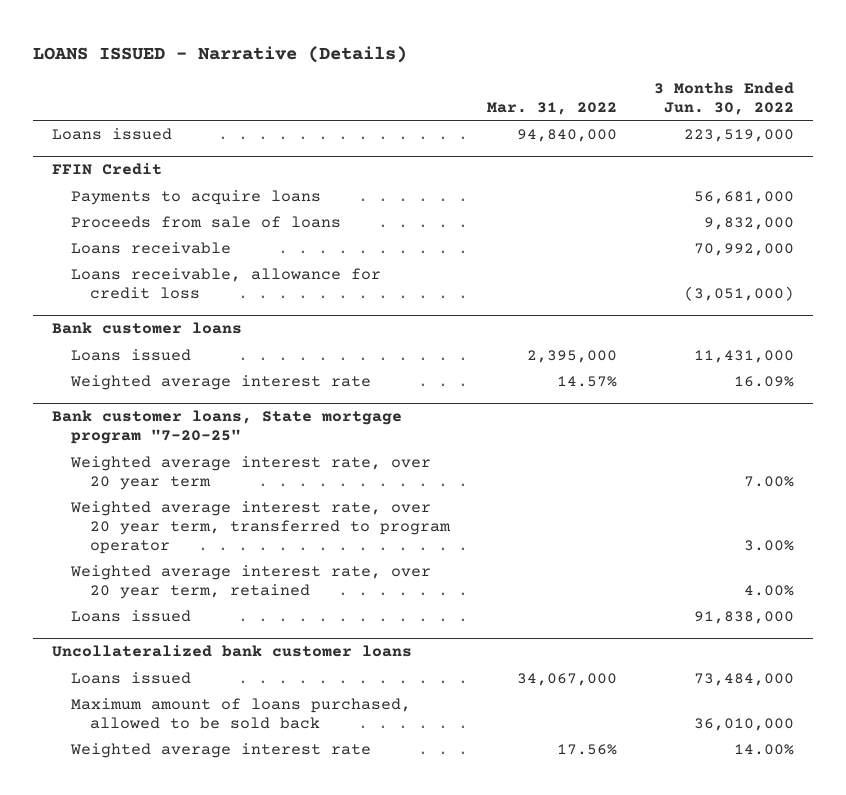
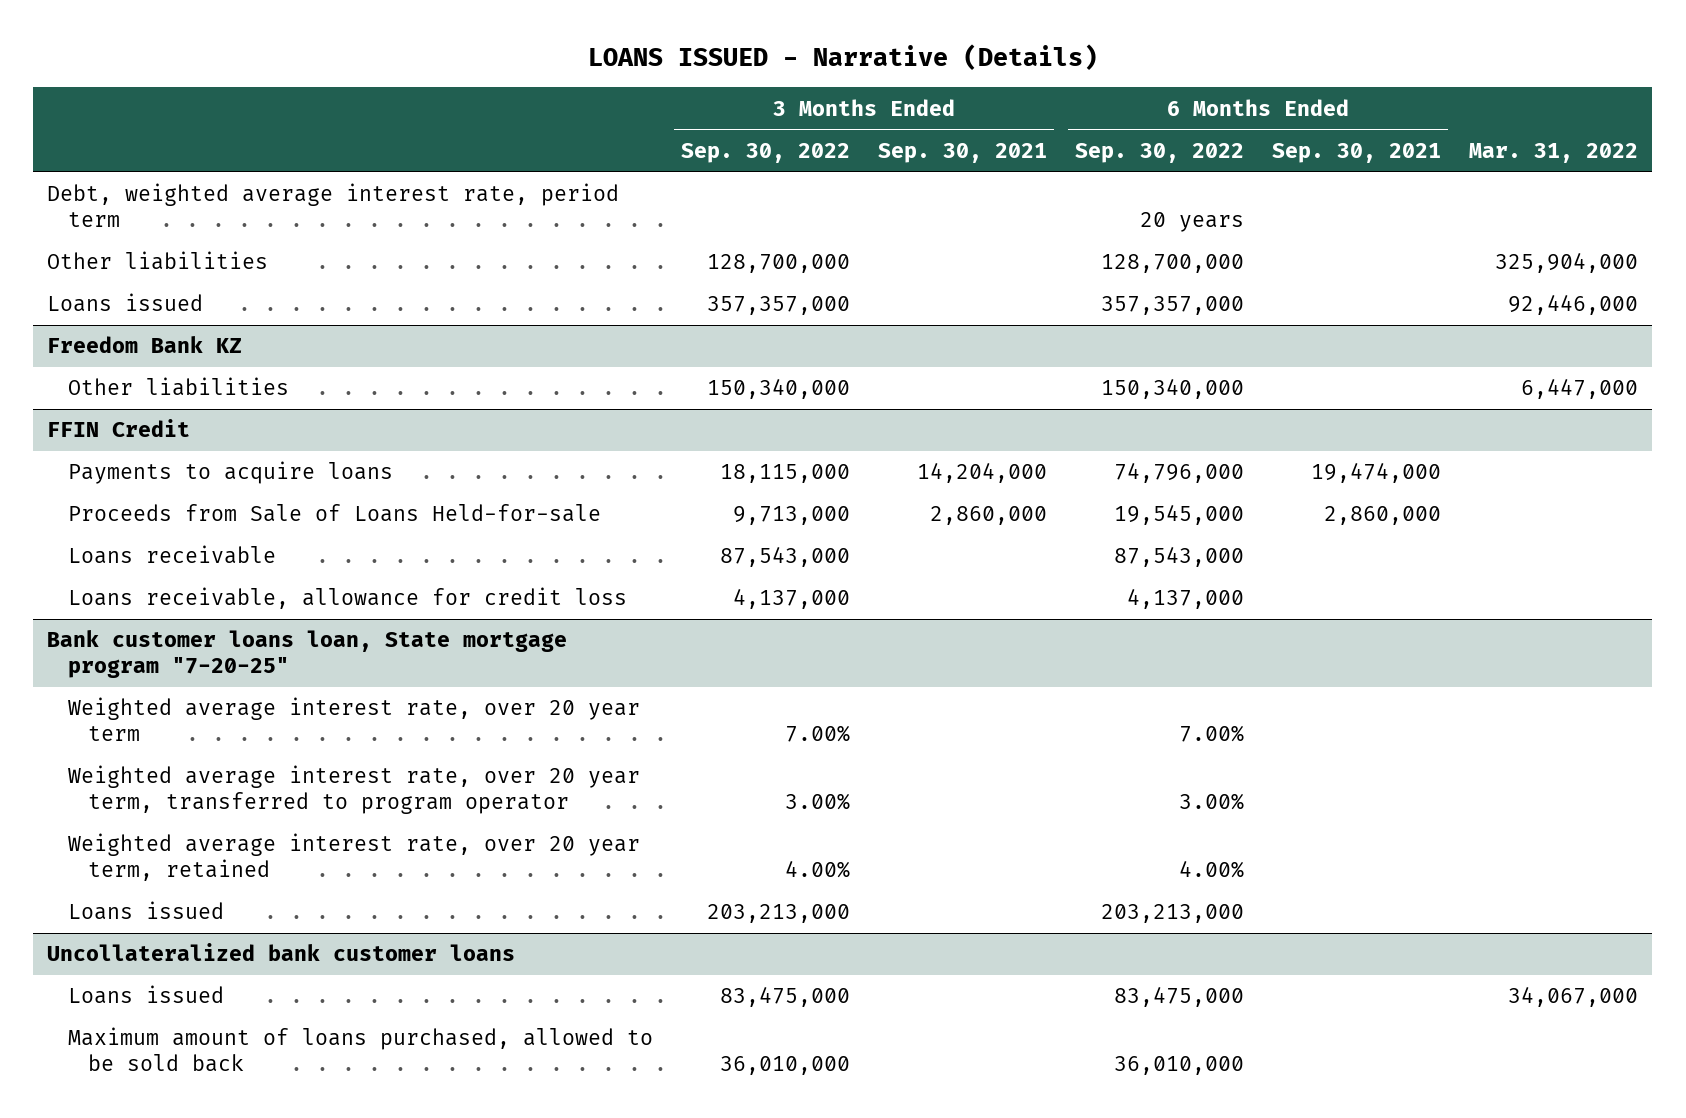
- | Mar. 31, 2022 | 3 Months Ended Jun. 30, 2022
+ | 3 Months Ended Sep. 30, 2022 | 3 Months Ended Sep. 30, 2021 | 6 Months Ended Sep. 30, 2022 | 6 Months Ended Sep. 30, 2021 | Mar. 31, 2022
- Loans issued | 94,840,000 | 223,519,000
+ Debt, weighted average interest rate, period term | | | 20 years | |
+ Other liabilities | 128,700,000 | | 128,700,000 | | 325,904,000
+ Loans issued | 357,357,000 | | 357,357,000 | | 92,446,000
+ Freedom Bank KZ
+ Other liabilities | 150,340,000 | | 150,340,000 | | 6,447,000
@ FFIN Credit
- Proceeds from sale of loans | | 9,832,000
+ Proceeds from Sale of Loans Held-for-sale | 9,713,000 | 2,860,000 | 19,545,000 | 2,860,000 |
- Bank customer loans
- Loans issued | 2,395,000 | 11,431,000
- Weighted average interest rate | 14.57% | 16.09%
- Bank customer loans, State mortgage program "7-20-25"
+ Bank customer loans loan, State mortgage program "7-20-25"
@ Uncollateralized bank customer loans
- Weighted average interest rate | 17.56% | 14.00%

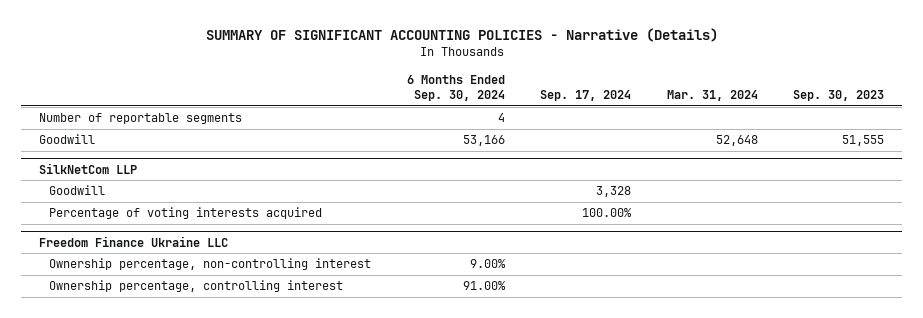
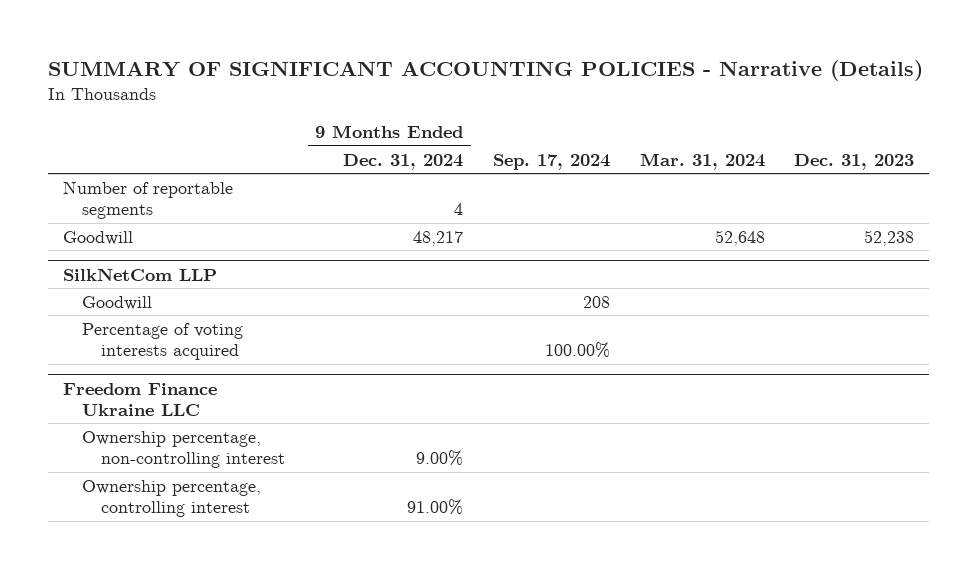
- | 6 Months Ended Sep. 30, 2024 | Sep. 17, 2024 | Mar. 31, 2024 | Sep. 30, 2023
+ | 9 Months Ended Dec. 31, 2024 | Sep. 17, 2024 | Mar. 31, 2024 | Dec. 31, 2023
@ SilkNetCom LLP
- Goodwill | | 3,328 | |
+ Goodwill | | 208 | |

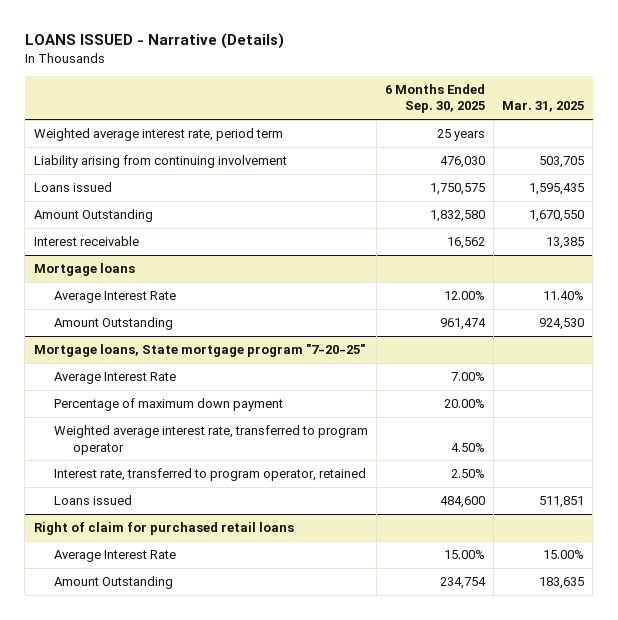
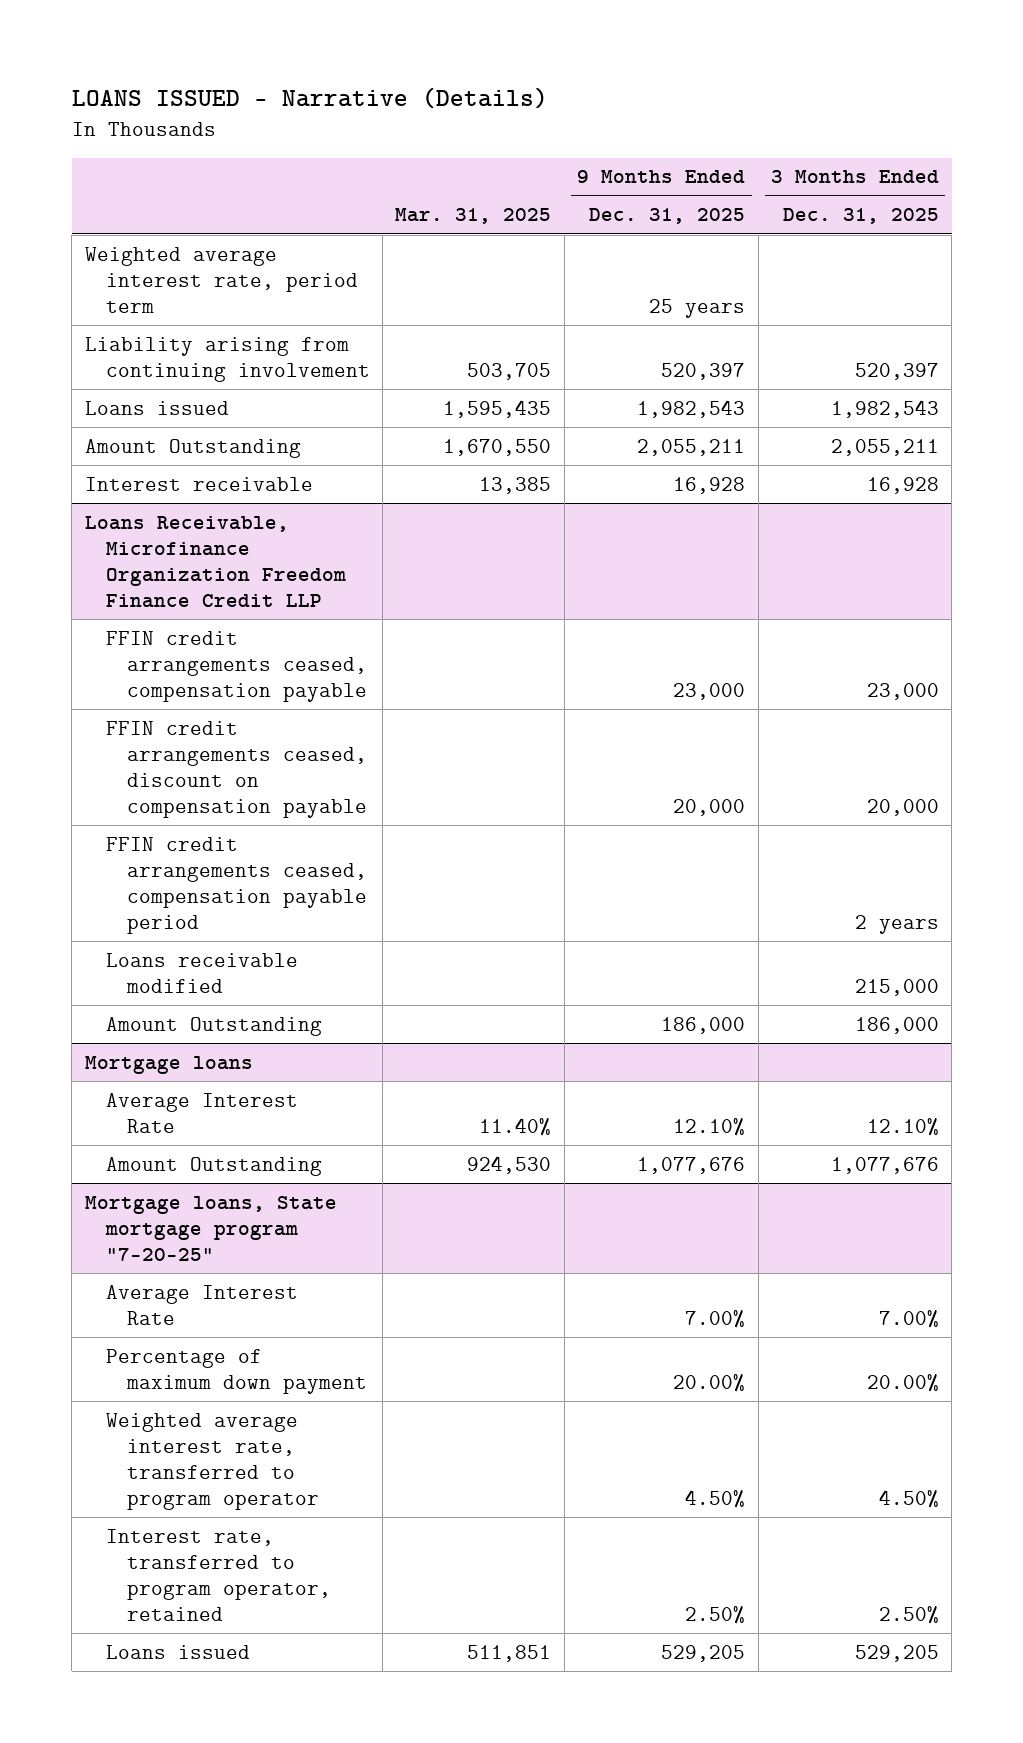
- | 6 Months Ended Sep. 30, 2025 | Mar. 31, 2025
+ | Mar. 31, 2025 | 9 Months Ended Dec. 31, 2025 | 3 Months Ended Dec. 31, 2025
+ Loans Receivable, Microfinance Organization Freedom Finance Credit LLP
+ FFIN credit arrangements ceased, compensation payable | | 23,000 | 23,000
+ FFIN credit arrangements ceased, discount on compensation payable | | 20,000 | 20,000
+ FFIN credit arrangements ceased, compensation payable period | | | 2 years
+ Loans receivable modified | | | 215,000
+ Amount Outstanding | | 186,000 | 186,000
- Right of claim for purchased retail loans
- Average Interest Rate | 15.00% | 15.00%
- Amount Outstanding | 234,754 | 183,635

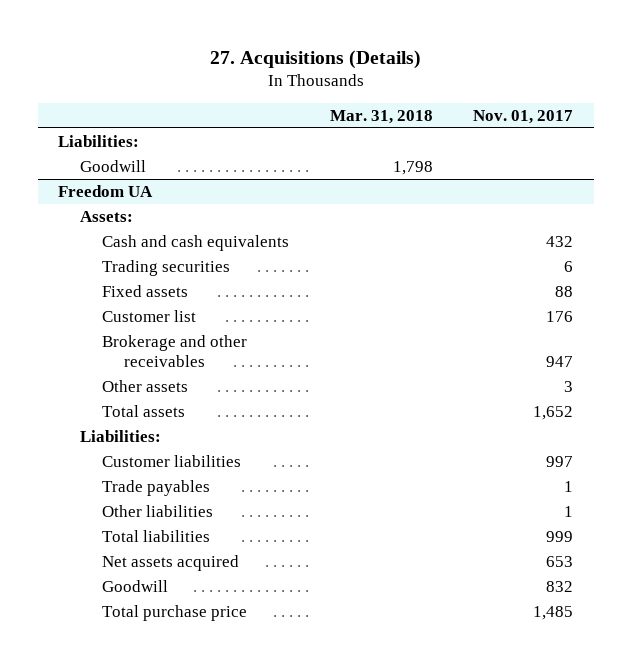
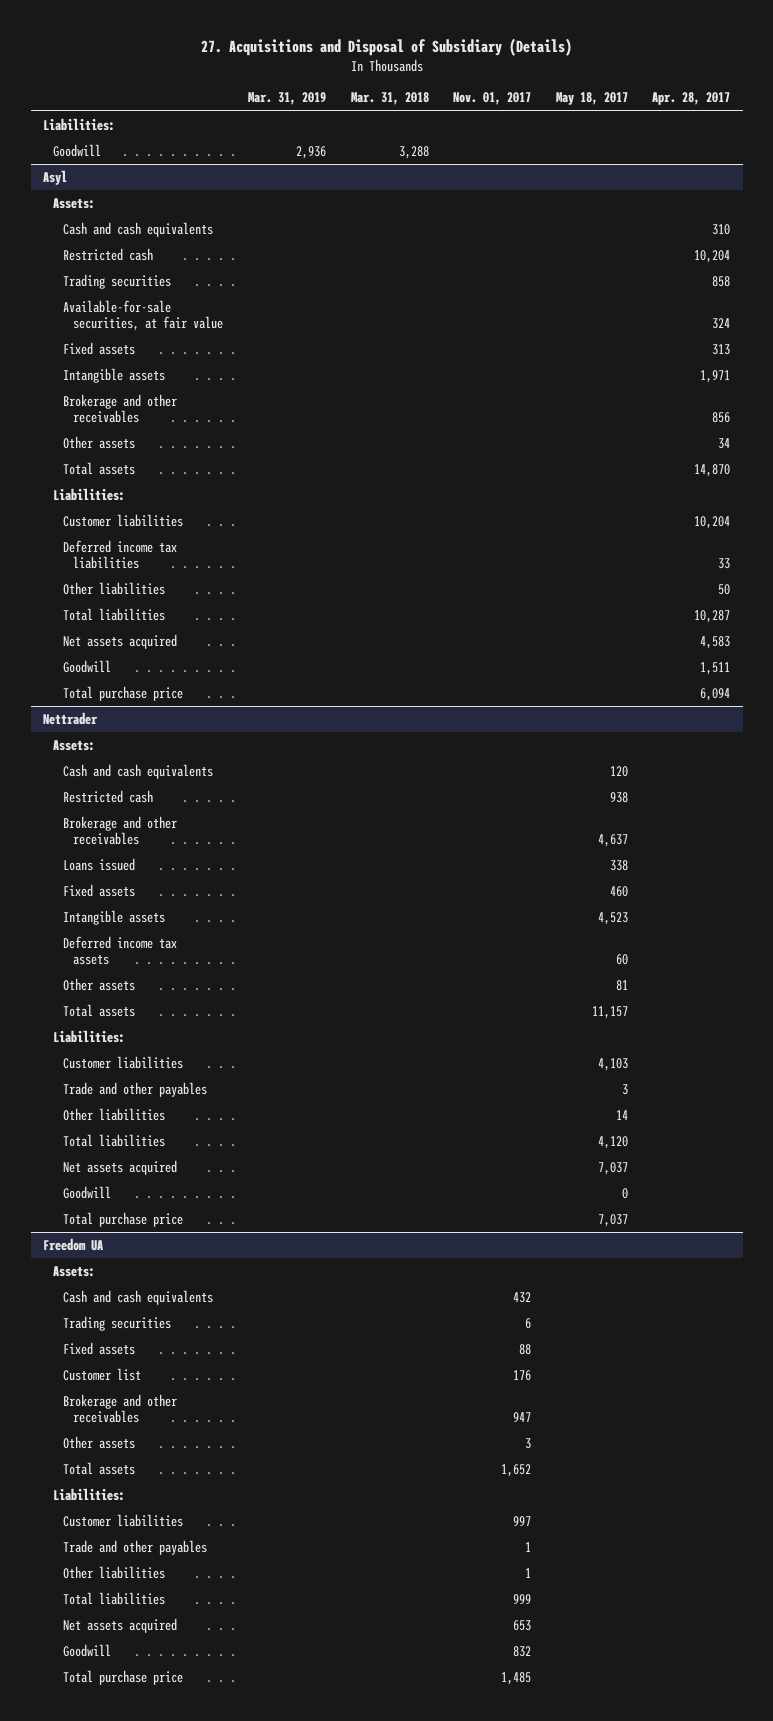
- 27. Acquisitions (Details)
+ 27. Acquisitions and Disposal of Subsidiary (Details)
- | Mar. 31, 2018 | Nov. 01, 2017
+ | Mar. 31, 2019 | Mar. 31, 2018 | Nov. 01, 2017 | May 18, 2017 | Apr. 28, 2017
- Goodwill | 1,798 |
+ Goodwill | 2,936 | 3,288 | | |
+ Asyl
+ Assets:
+ Cash and cash equivalents | | | | | 310
+ Restricted cash | | | | | 10,204
+ Trading securities | | | | | 858
+ Available-for-sale securities, at fair value | | | | | 324
+ Fixed assets | | | | | 313
+ Intangible assets | | | | | 1,971
+ Brokerage and other receivables | | | | | 856
+ Other assets | | | | | 34
+ Total assets | | | | | 14,870
+ Liabilities:
+ Customer liabilities | | | | | 10,204
+ Deferred income tax liabilities | | | | | 33
+ Other liabilities | | | | | 50
+ Total liabilities | | | | | 10,287
+ Net assets acquired | | | | | 4,583
+ Goodwill | | | | | 1,511
+ Total purchase price | | | | | 6,094
+ Nettrader
+ Assets:
+ Cash and cash equivalents | | | | 120 |
+ Restricted cash | | | | 938 |
+ Brokerage and other receivables | | | | 4,637 |
+ Loans issued | | | | 338 |
+ Fixed assets | | | | 460 |
+ Intangible assets | | | | 4,523 |
+ Deferred income tax assets | | | | 60 |
+ Other assets | | | | 81 |
+ Total assets | | | | 11,157 |
+ Liabilities:
+ Customer liabilities | | | | 4,103 |
+ Trade and other payables | | | | 3 |
+ Other liabilities | | | | 14 |
+ Total liabilities | | | | 4,120 |
+ Net assets acquired | | | | 7,037 |
+ Goodwill | | | | 0 |
+ Total purchase price | | | | 7,037 |
@ Freedom UA
- Trade payables | | 1
+ Trade and other payables | | | 1 | |

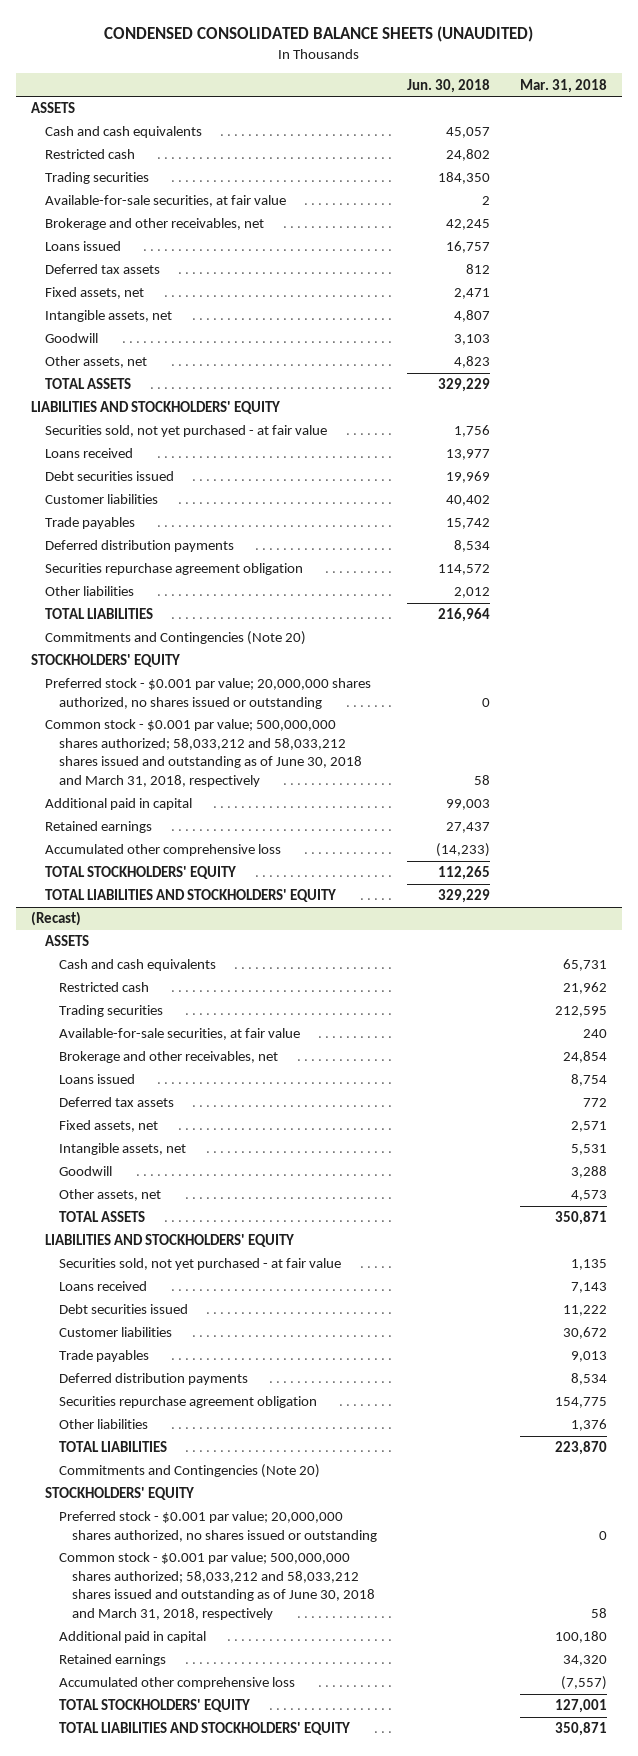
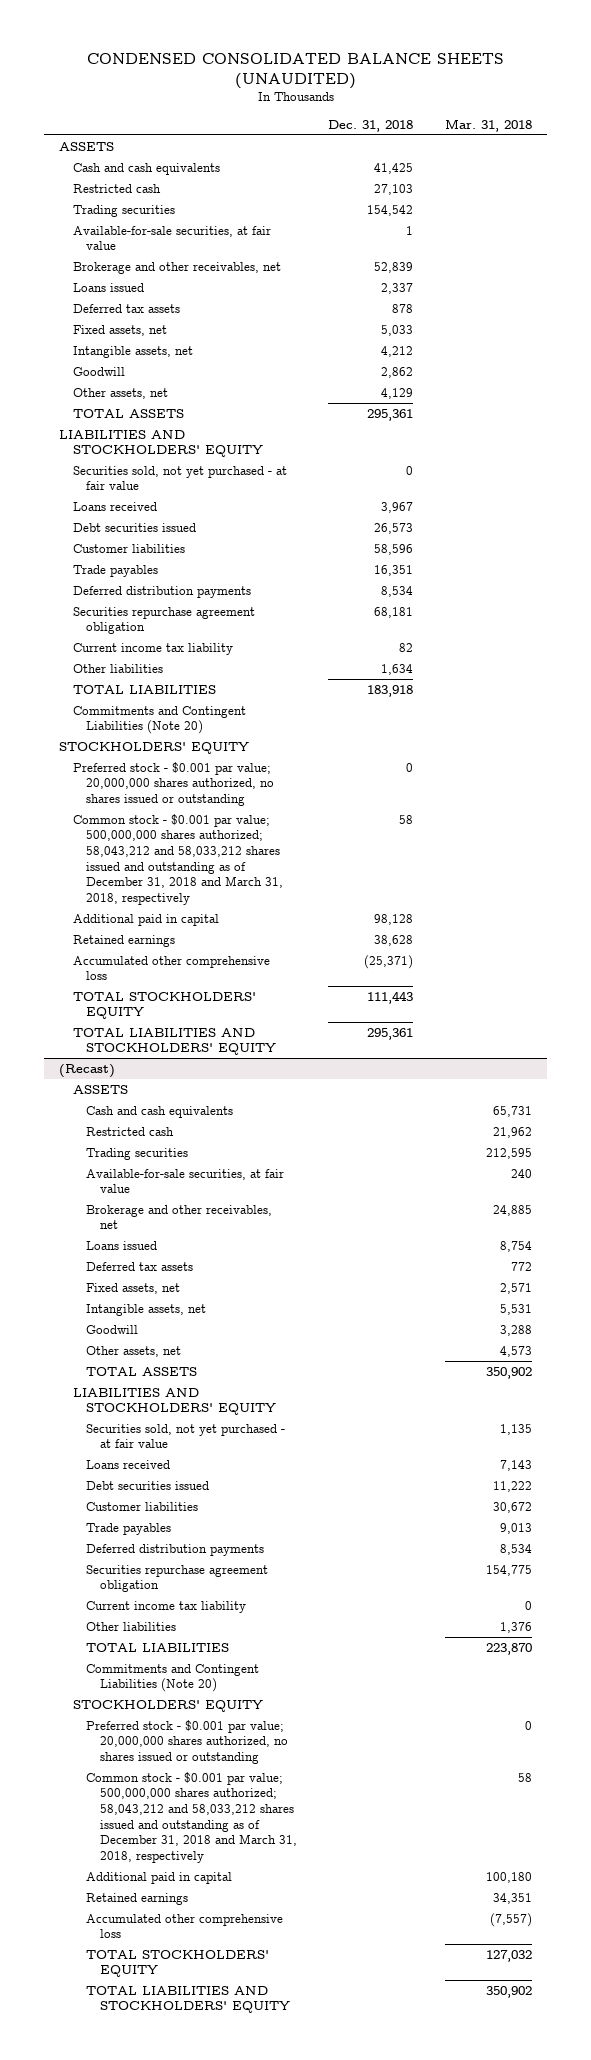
- | Jun. 30, 2018 | Mar. 31, 2018
+ | Dec. 31, 2018 | Mar. 31, 2018
+ Current income tax liability | 82 |
- Commitments and Contingencies (Note 20)
+ Commitments and Contingent Liabilities (Note 20)
- Common stock - $0.001 par value; 500,000,000 shares authorized; 58,033,212 and 58,033,212 shares issued and outstanding as of June 30, 2018 and March 31, 2018, respectively | 58 |
+ Common stock - $0.001 par value; 500,000,000 shares authorized; 58,043,212 and 58,033,212 shares issued and outstanding as of December 31, 2018 and March 31, 2018, respectively | 58 |
@ (Recast)
- Brokerage and other receivables, net | | 24,854
+ Brokerage and other receivables, net | | 24,885
- TOTAL ASSETS | | 350,871
+ TOTAL ASSETS | | 350,902
+ Current income tax liability | | 0
- Commitments and Contingencies (Note 20)
+ Commitments and Contingent Liabilities (Note 20)
- Common stock - $0.001 par value; 500,000,000 shares authorized; 58,033,212 and 58,033,212 shares issued and outstanding as of June 30, 2018 and March 31, 2018, respectively | | 58
+ Common stock - $0.001 par value; 500,000,000 shares authorized; 58,043,212 and 58,033,212 shares issued and outstanding as of December 31, 2018 and March 31, 2018, respectively | | 58
- Retained earnings | | 34,320
+ Retained earnings | | 34,351
- TOTAL STOCKHOLDERS' EQUITY | | 127,001
- TOTAL LIABILITIES AND STOCKHOLDERS' EQUITY | | 350,871
+ TOTAL STOCKHOLDERS' EQUITY | | 127,032
+ TOTAL LIABILITIES AND STOCKHOLDERS' EQUITY | | 350,902

